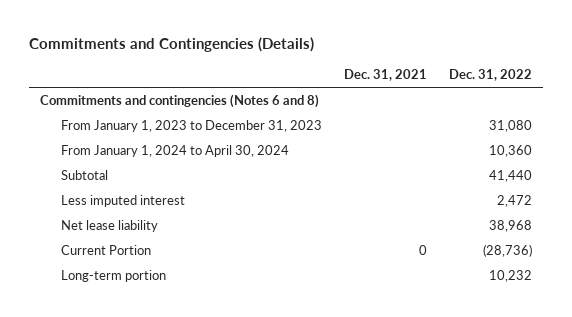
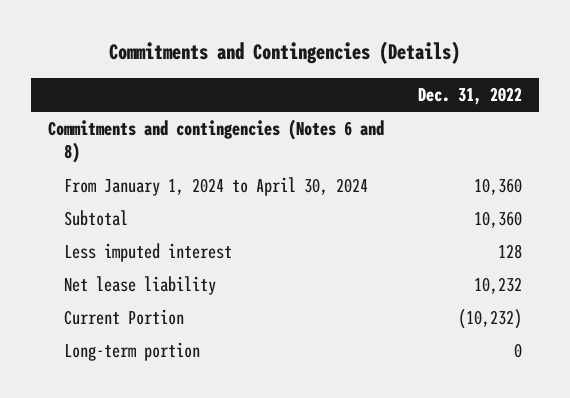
- | Dec. 31, 2021 | Dec. 31, 2022
+ | Dec. 31, 2022
- From January 1, 2023 to December 31, 2023 | | 31,080
- Subtotal | | 41,440
- Less imputed interest | | 2,472
- Net lease liability | | 38,968
- Current Portion | 0 | (28,736)
- Long-term portion | | 10,232
+ Subtotal | 10,360
+ Less imputed interest | 128
+ Net lease liability | 10,232
+ Current Portion | (10,232)
+ Long-term portion | 0

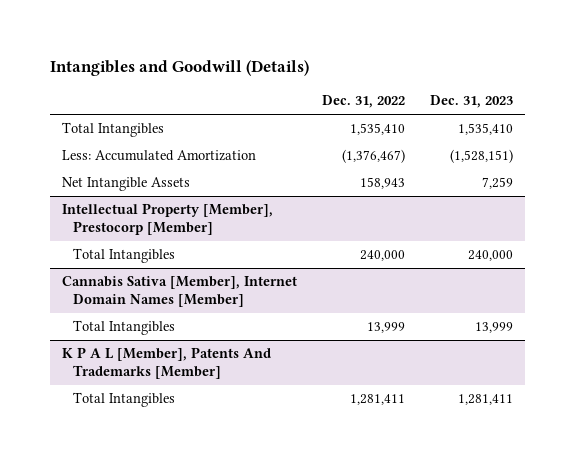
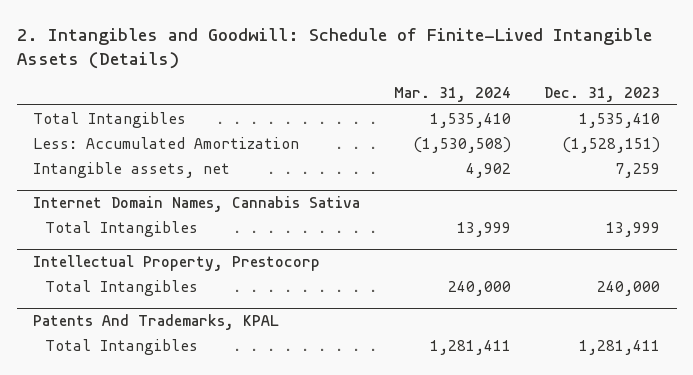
- Intangibles and Goodwill (Details)
+ 2. Intangibles and Goodwill: Schedule of Finite-Lived Intangible Assets (Details)
- | Dec. 31, 2022 | Dec. 31, 2023
+ | Mar. 31, 2024 | Dec. 31, 2023
- Net Intangible Assets | 158,943 | 7,259
- Intellectual Property [Member], Prestocorp [Member]
- Total Intangibles | 240,000 | 240,000
- Cannabis Sativa [Member], Internet Domain Names [Member]
+ Intangible assets, net | 4,902 | 7,259
+ Internet Domain Names, Cannabis Sativa
- K P A L [Member], Patents And Trademarks [Member]
+ Intellectual Property, Prestocorp
+ Total Intangibles | 240,000 | 240,000
+ Patents And Trademarks, KPAL

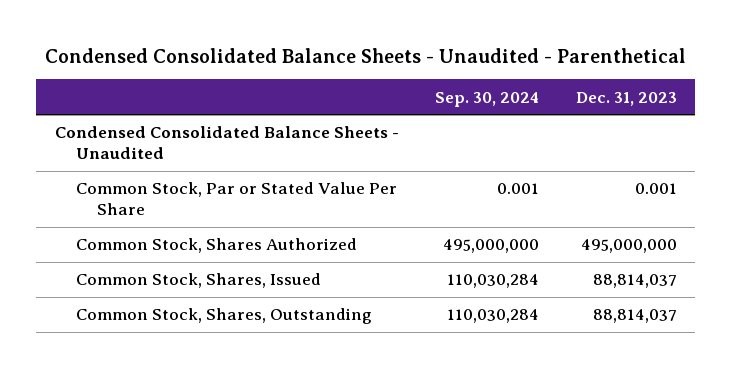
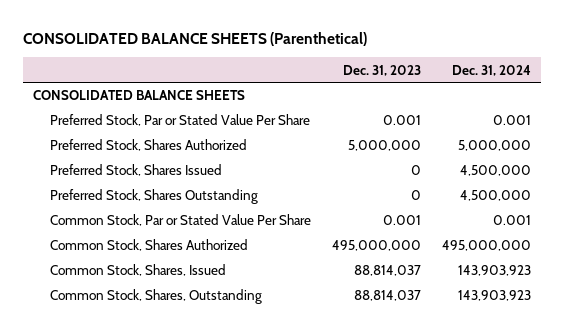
- Condensed Consolidated Balance Sheets - Unaudited - Parenthetical
+ CONSOLIDATED BALANCE SHEETS (Parenthetical)
- | Sep. 30, 2024 | Dec. 31, 2023
+ | Dec. 31, 2023 | Dec. 31, 2024
- Condensed Consolidated Balance Sheets - Unaudited
+ CONSOLIDATED BALANCE SHEETS
+ Preferred Stock, Par or Stated Value Per Share | 0.001 | 0.001
+ Preferred Stock, Shares Authorized | 5,000,000 | 5,000,000
+ Preferred Stock, Shares Issued | 0 | 4,500,000
+ Preferred Stock, Shares Outstanding | 0 | 4,500,000

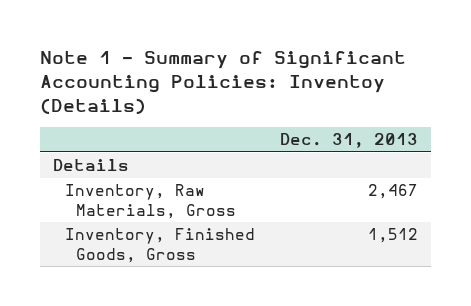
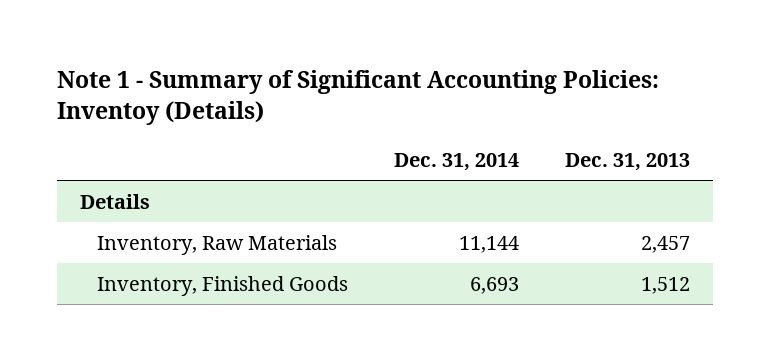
- | Dec. 31, 2013
+ | Dec. 31, 2014 | Dec. 31, 2013
- Inventory, Raw Materials, Gross | 2,467
- Inventory, Finished Goods, Gross | 1,512
+ Inventory, Raw Materials | 11,144 | 2,457
+ Inventory, Finished Goods | 6,693 | 1,512

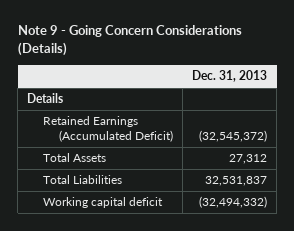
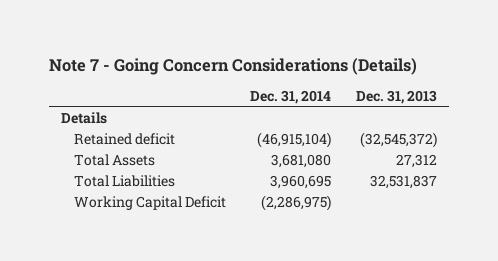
- Note 9 - Going Concern Considerations (Details)
+ Note 7 - Going Concern Considerations (Details)
- | Dec. 31, 2013
+ | Dec. 31, 2014 | Dec. 31, 2013
- Retained Earnings (Accumulated Deficit) | (32,545,372)
+ Retained deficit | (46,915,104) | (32,545,372)
- Working capital deficit | (32,494,332)
+ Working Capital Deficit | (2,286,975) |

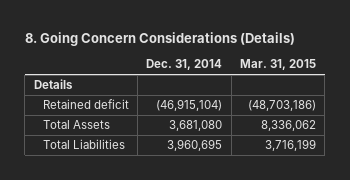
- Note 7 - Going Concern Considerations (Details)
+ 8. Going Concern Considerations (Details)
- | Dec. 31, 2014 | Dec. 31, 2013
+ | Dec. 31, 2014 | Mar. 31, 2015
- Working Capital Deficit | (2,286,975) |

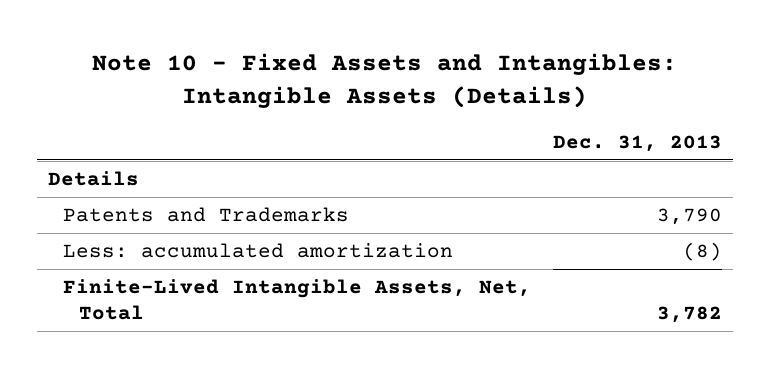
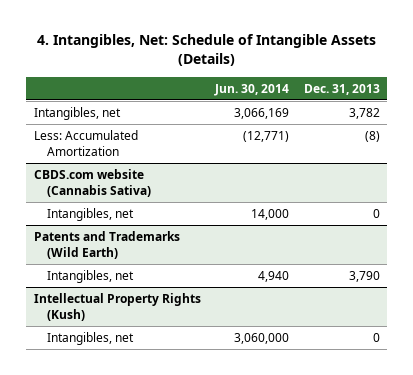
- Note 10 - Fixed Assets and Intangibles: Intangible Assets (Details)
+ 4. Intangibles, Net: Schedule of Intangible Assets (Details)
- | Dec. 31, 2013
+ | Jun. 30, 2014 | Dec. 31, 2013
- Details
- Patents and Trademarks | 3,790
- Less: accumulated amortization | (8)
- Finite-Lived Intangible Assets, Net, Total | 3,782
+ Intangibles, net | 3,066,169 | 3,782
+ Less: Accumulated Amortization | (12,771) | (8)
+ CBDS.com website (Cannabis Sativa)
+ Intangibles, net | 14,000 | 0
+ Patents and Trademarks (Wild Earth)
+ Intangibles, net | 4,940 | 3,790
+ Intellectual Property Rights (Kush)
+ Intangibles, net | 3,060,000 | 0

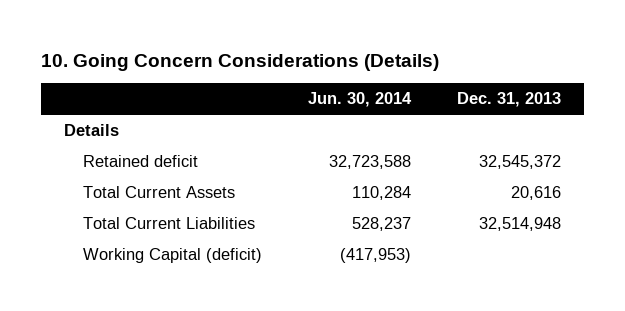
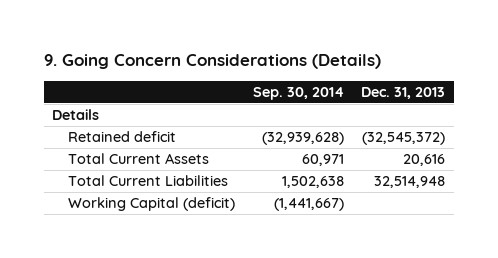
- 10. Going Concern Considerations (Details)
+ 9. Going Concern Considerations (Details)
- | Jun. 30, 2014 | Dec. 31, 2013
+ | Sep. 30, 2014 | Dec. 31, 2013
- Retained deficit | 32,723,588 | 32,545,372
+ Retained deficit | (32,939,628) | (32,545,372)

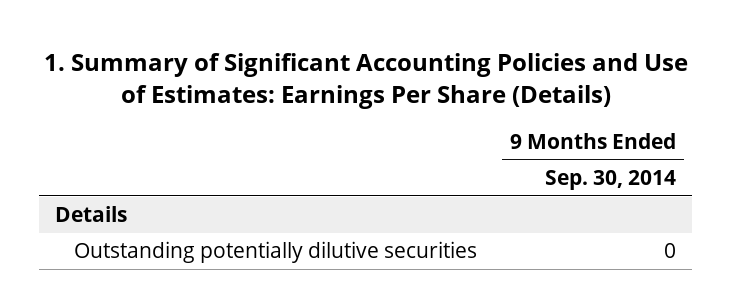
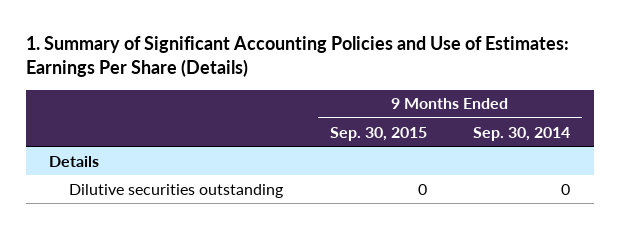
- | 9 Months Ended Sep. 30, 2014
+ | 9 Months Ended Sep. 30, 2015 | 9 Months Ended Sep. 30, 2014
- Outstanding potentially dilutive securities | 0
+ Dilutive securities outstanding | 0 | 0

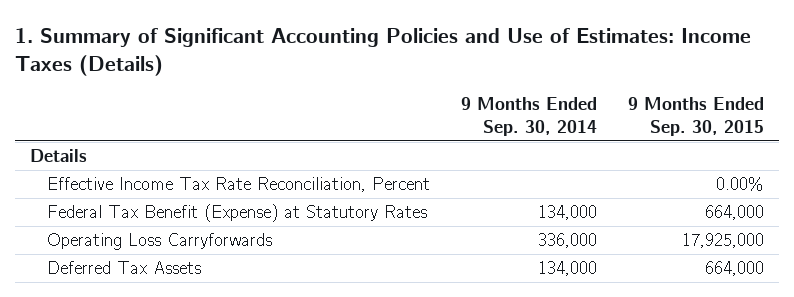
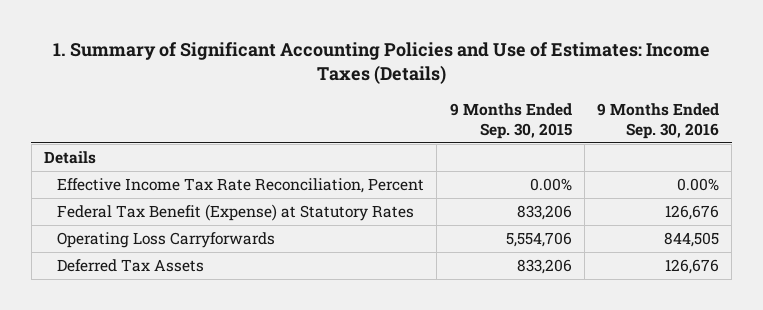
- | 9 Months Ended Sep. 30, 2014 | 9 Months Ended Sep. 30, 2015
+ | 9 Months Ended Sep. 30, 2015 | 9 Months Ended Sep. 30, 2016
- Federal Tax Benefit (Expense) at Statutory Rates | 134,000 | 664,000
- Operating Loss Carryforwards | 336,000 | 17,925,000
- Deferred Tax Assets | 134,000 | 664,000
+ Federal Tax Benefit (Expense) at Statutory Rates | 833,206 | 126,676
+ Operating Loss Carryforwards | 5,554,706 | 844,505
+ Deferred Tax Assets | 833,206 | 126,676

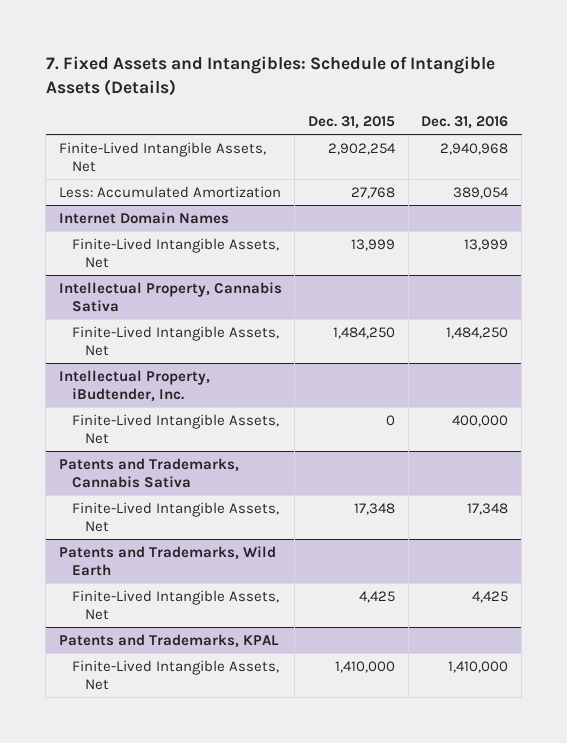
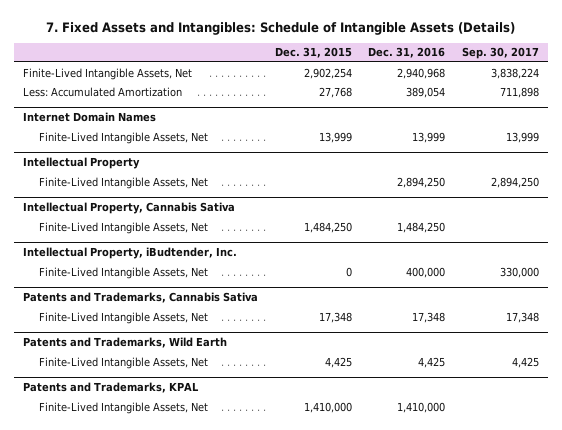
- | Dec. 31, 2015 | Dec. 31, 2016
+ | Dec. 31, 2015 | Dec. 31, 2016 | Sep. 30, 2017
+ Intellectual Property
+ Finite-Lived Intangible Assets, Net | | 2,894,250 | 2,894,250

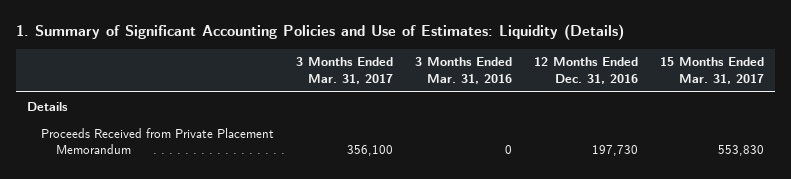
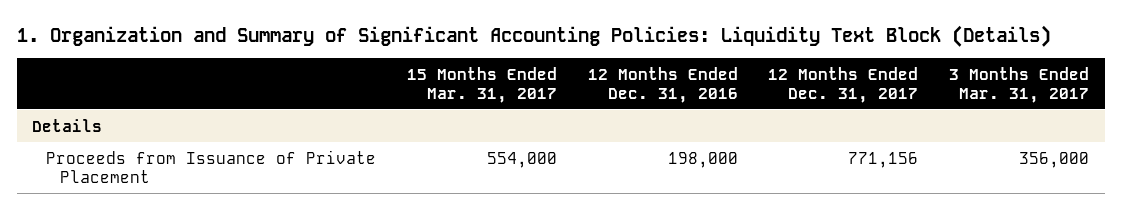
- 1. Summary of Significant Accounting Policies and Use of Estimates: Liquidity (Details)
+ 1. Organization and Summary of Significant Accounting Policies: Liquidity Text Block (Details)
- | 3 Months Ended Mar. 31, 2017 | 3 Months Ended Mar. 31, 2016 | 12 Months Ended Dec. 31, 2016 | 15 Months Ended Mar. 31, 2017
+ | 15 Months Ended Mar. 31, 2017 | 12 Months Ended Dec. 31, 2016 | 12 Months Ended Dec. 31, 2017 | 3 Months Ended Mar. 31, 2017
- Proceeds Received from Private Placement Memorandum | 356,100 | 0 | 197,730 | 553,830
+ Proceeds from Issuance of Private Placement | 554,000 | 198,000 | 771,156 | 356,000

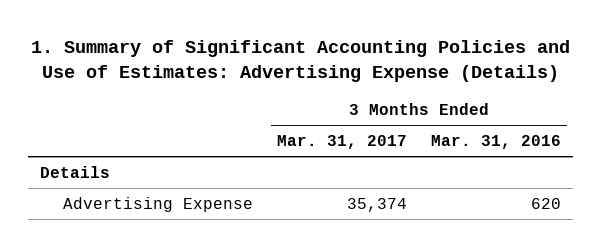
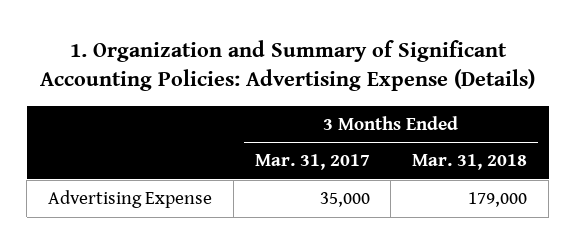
- 1. Summary of Significant Accounting Policies and Use of Estimates: Advertising Expense (Details)
+ 1. Organization and Summary of Significant Accounting Policies: Advertising Expense (Details)
- | 3 Months Ended Mar. 31, 2017 | 3 Months Ended Mar. 31, 2016
+ | 3 Months Ended Mar. 31, 2017 | 3 Months Ended Mar. 31, 2018
- Details
- Advertising Expense | 35,374 | 620
+ Advertising Expense | 35,000 | 179,000

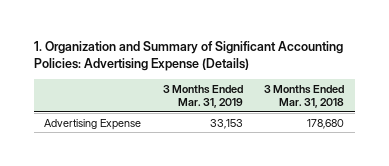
- | 3 Months Ended Mar. 31, 2017 | 3 Months Ended Mar. 31, 2018
+ | 3 Months Ended Mar. 31, 2019 | 3 Months Ended Mar. 31, 2018
- Advertising Expense | 35,000 | 179,000
+ Advertising Expense | 33,153 | 178,680

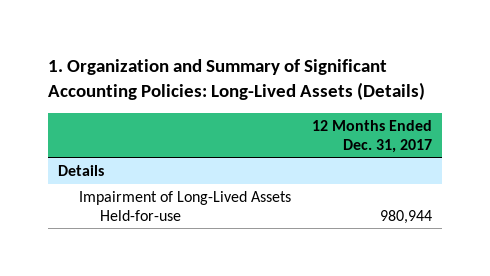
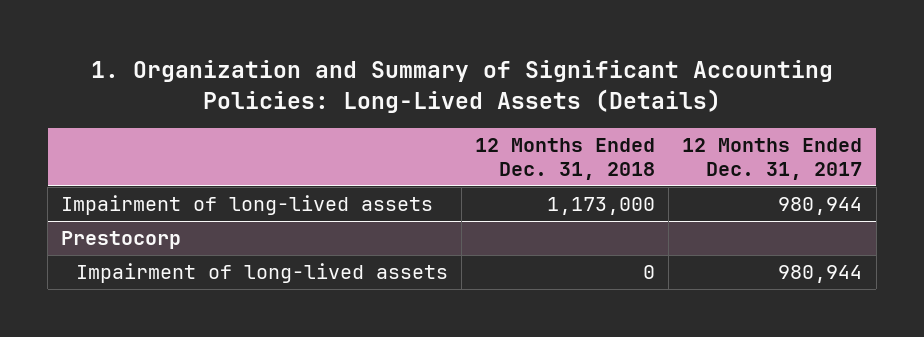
- | 12 Months Ended Dec. 31, 2017
+ | 12 Months Ended Dec. 31, 2018 | 12 Months Ended Dec. 31, 2017
- Details
- Impairment of Long-Lived Assets Held-for-use | 980,944
+ Impairment of long-lived assets | 1,173,000 | 980,944
+ Prestocorp
+ Impairment of long-lived assets | 0 | 980,944

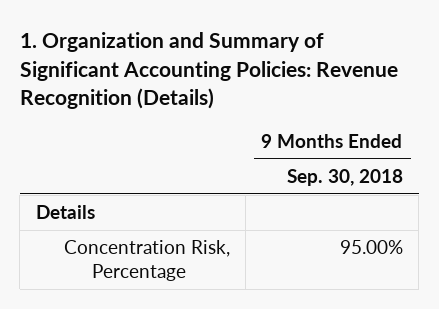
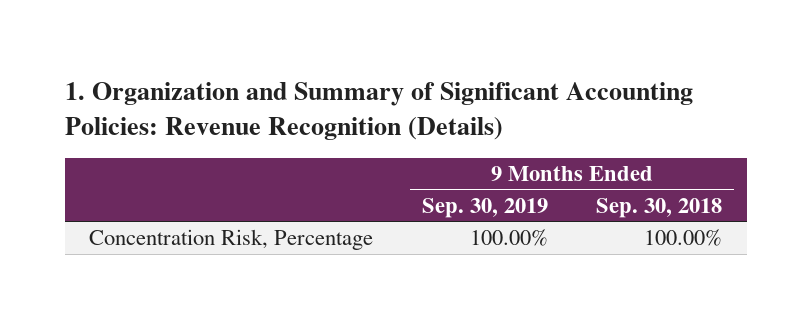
- | 9 Months Ended Sep. 30, 2018
+ | 9 Months Ended Sep. 30, 2019 | 9 Months Ended Sep. 30, 2018
- Details
- Concentration Risk, Percentage | 95.00%
+ Concentration Risk, Percentage | 100.00% | 100.00%

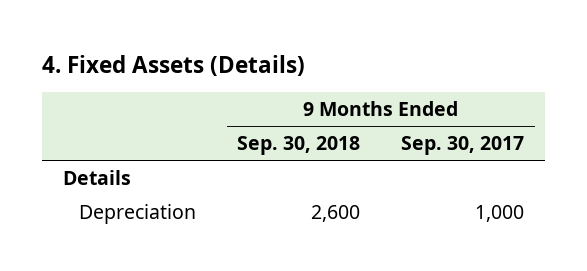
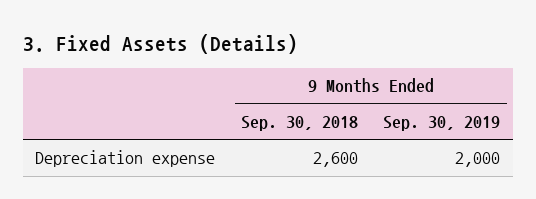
- 4. Fixed Assets (Details)
+ 3. Fixed Assets (Details)
- | 9 Months Ended Sep. 30, 2018 | 9 Months Ended Sep. 30, 2017
+ | 9 Months Ended Sep. 30, 2018 | 9 Months Ended Sep. 30, 2019
- Details
- Depreciation | 2,600 | 1,000
+ Depreciation expense | 2,600 | 2,000

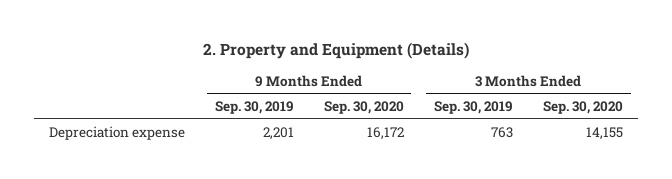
- 3. Fixed Assets (Details)
+ 2. Property and Equipment (Details)
- | 9 Months Ended Sep. 30, 2018 | 9 Months Ended Sep. 30, 2019
+ | 9 Months Ended Sep. 30, 2019 | 9 Months Ended Sep. 30, 2020 | 3 Months Ended Sep. 30, 2019 | 3 Months Ended Sep. 30, 2020
- Depreciation expense | 2,600 | 2,000
+ Depreciation expense | 2,201 | 16,172 | 763 | 14,155

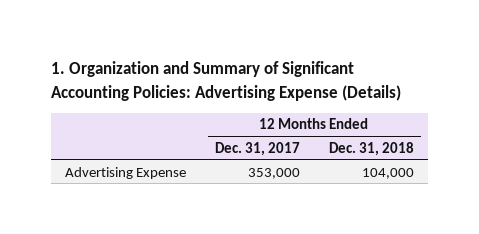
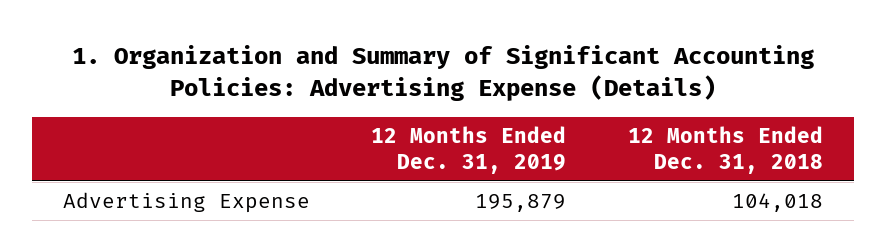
- | 12 Months Ended Dec. 31, 2017 | 12 Months Ended Dec. 31, 2018
+ | 12 Months Ended Dec. 31, 2019 | 12 Months Ended Dec. 31, 2018
- Advertising Expense | 353,000 | 104,000
+ Advertising Expense | 195,879 | 104,018

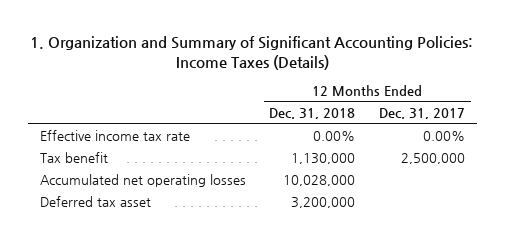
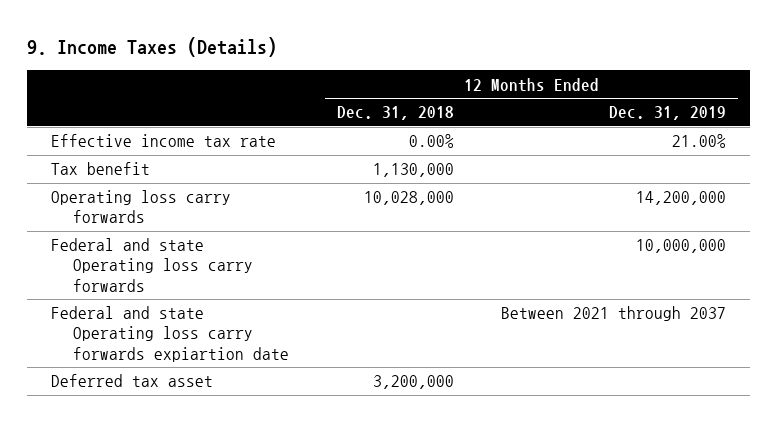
- 1. Organization and Summary of Significant Accounting Policies: Income Taxes (Details)
+ 9. Income Taxes (Details)
- | 12 Months Ended Dec. 31, 2018 | 12 Months Ended Dec. 31, 2017
+ | 12 Months Ended Dec. 31, 2018 | 12 Months Ended Dec. 31, 2019
- Accumulated net operating losses | 10,028,000 |
+ Operating loss carry forwards | 10,028,000 | 14,200,000
+ Federal and state Operating loss carry forwards | | 10,000,000
+ Federal and state Operating loss carry forwards expiartion date | | Between 2021 through 2037

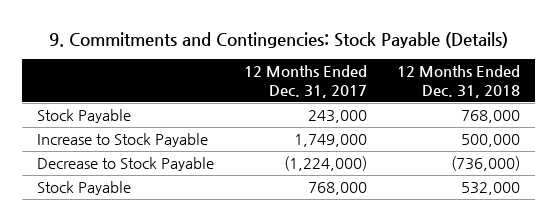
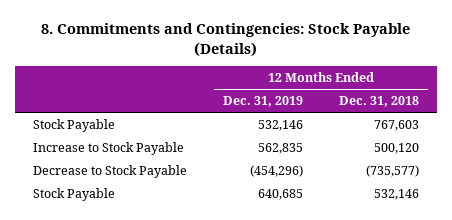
- 9. Commitments and Contingencies: Stock Payable (Details)
+ 8. Commitments and Contingencies: Stock Payable (Details)
- | 12 Months Ended Dec. 31, 2017 | 12 Months Ended Dec. 31, 2018
+ | 12 Months Ended Dec. 31, 2019 | 12 Months Ended Dec. 31, 2018
- Stock Payable | 243,000 | 768,000
- Increase to Stock Payable | 1,749,000 | 500,000
- Decrease to Stock Payable | (1,224,000) | (736,000)
- Stock Payable | 768,000 | 532,000
+ Stock Payable | 532,146 | 767,603
+ Increase to Stock Payable | 562,835 | 500,120
+ Decrease to Stock Payable | (454,296) | (735,577)
+ Stock Payable | 640,685 | 532,146

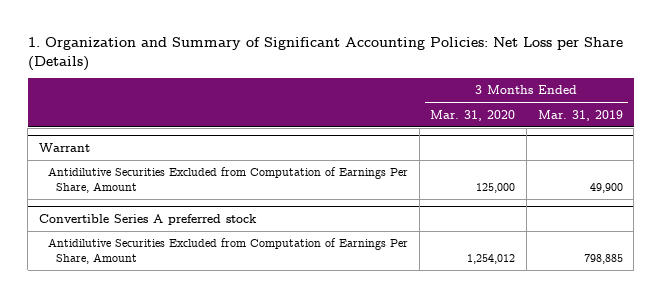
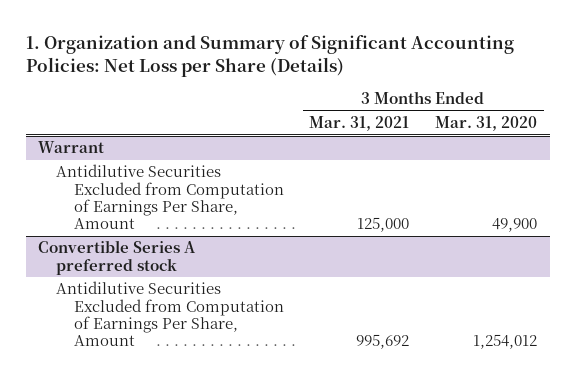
- | 3 Months Ended Mar. 31, 2020 | 3 Months Ended Mar. 31, 2019
+ | 3 Months Ended Mar. 31, 2021 | 3 Months Ended Mar. 31, 2020
@ Warrant
- Antidilutive Securities Excluded from Computation of Earnings Per Share, Amount | 125,000 | 49,900
+ Antidilutive Securities Excluded from Computation of Earnings Per Share, Amount | 125,000 | 49,900

